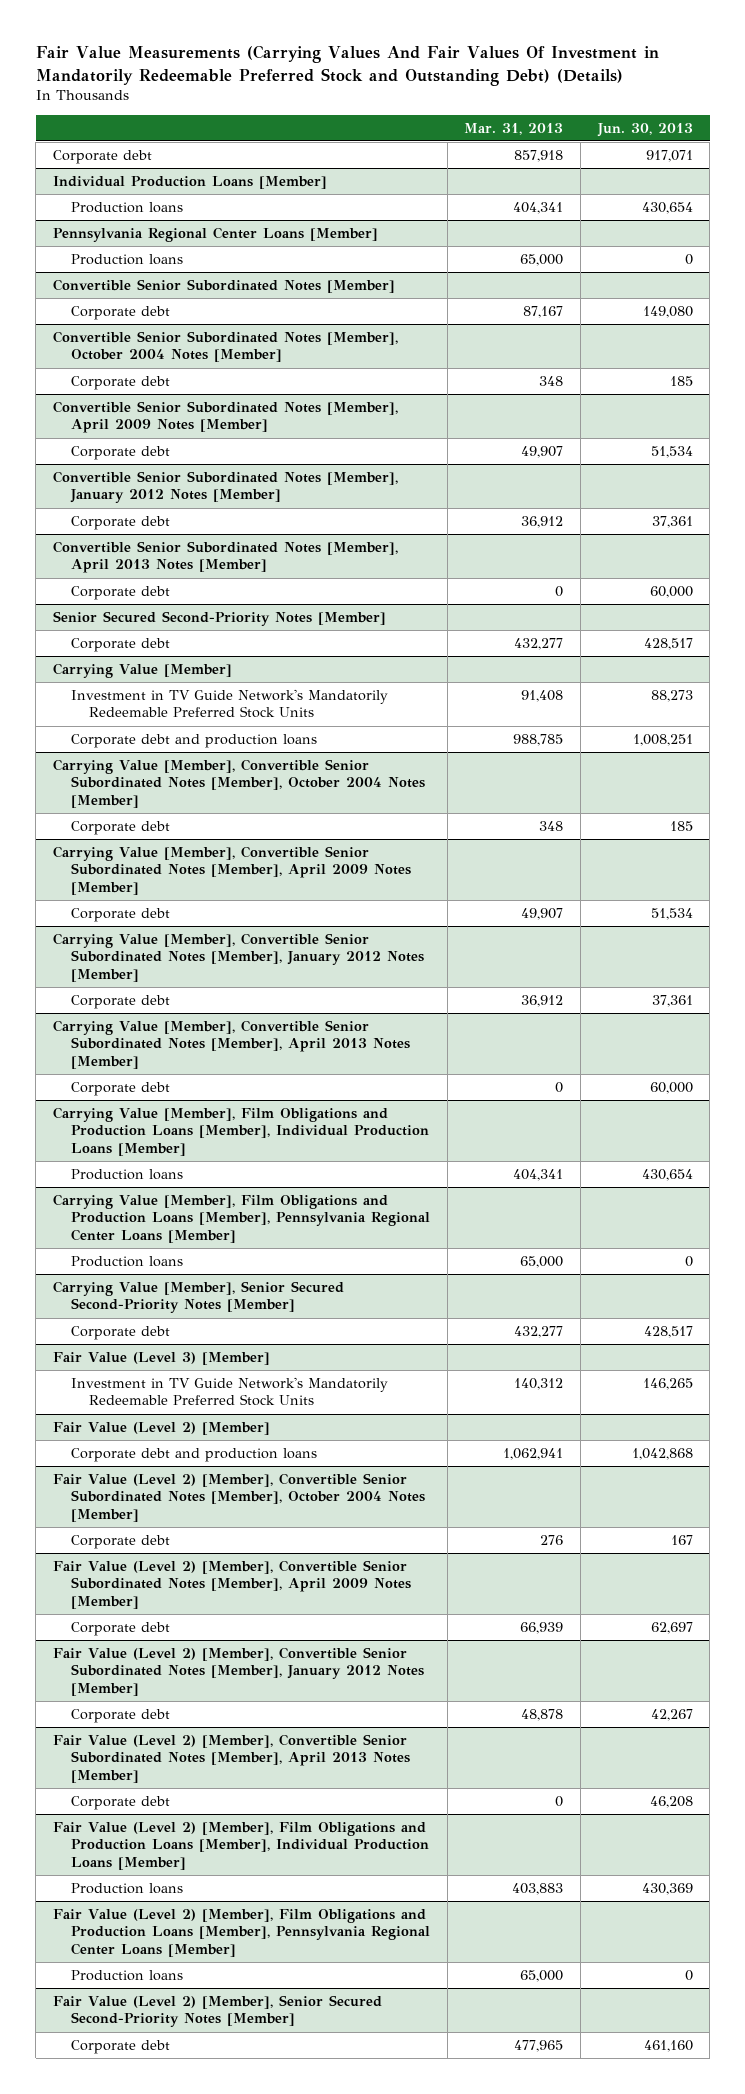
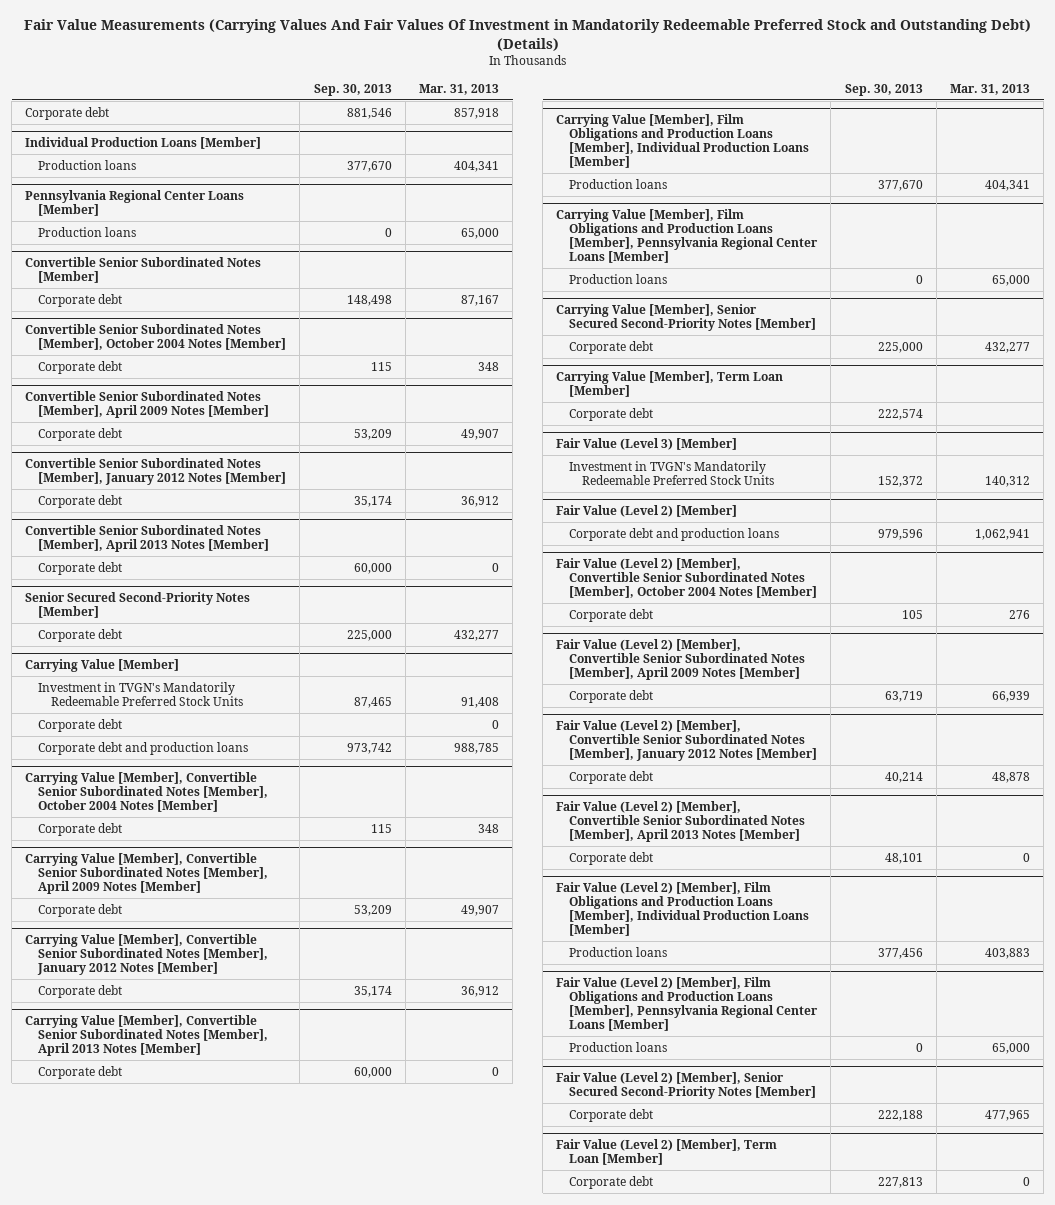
- | Mar. 31, 2013 | Jun. 30, 2013
+ | Sep. 30, 2013 | Mar. 31, 2013
@ Carrying Value [Member]
- Investment in TV Guide Network's Mandatorily Redeemable Preferred Stock Units | 91,408 | 88,273
+ Investment in TVGN's Mandatorily Redeemable Preferred Stock Units | 87,465 | 91,408
+ Corporate debt | | 0
+ Carrying Value [Member], Term Loan [Member]
+ Corporate debt | 222,574 |
@ Fair Value (Level 3) [Member]
- Investment in TV Guide Network's Mandatorily Redeemable Preferred Stock Units | 140,312 | 146,265
+ Investment in TVGN's Mandatorily Redeemable Preferred Stock Units | 152,372 | 140,312
+ Fair Value (Level 2) [Member], Term Loan [Member]
+ Corporate debt | 227,813 | 0

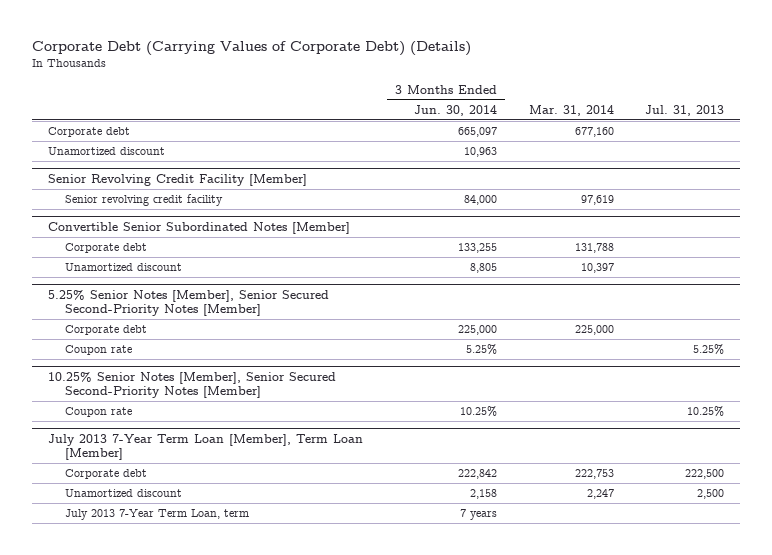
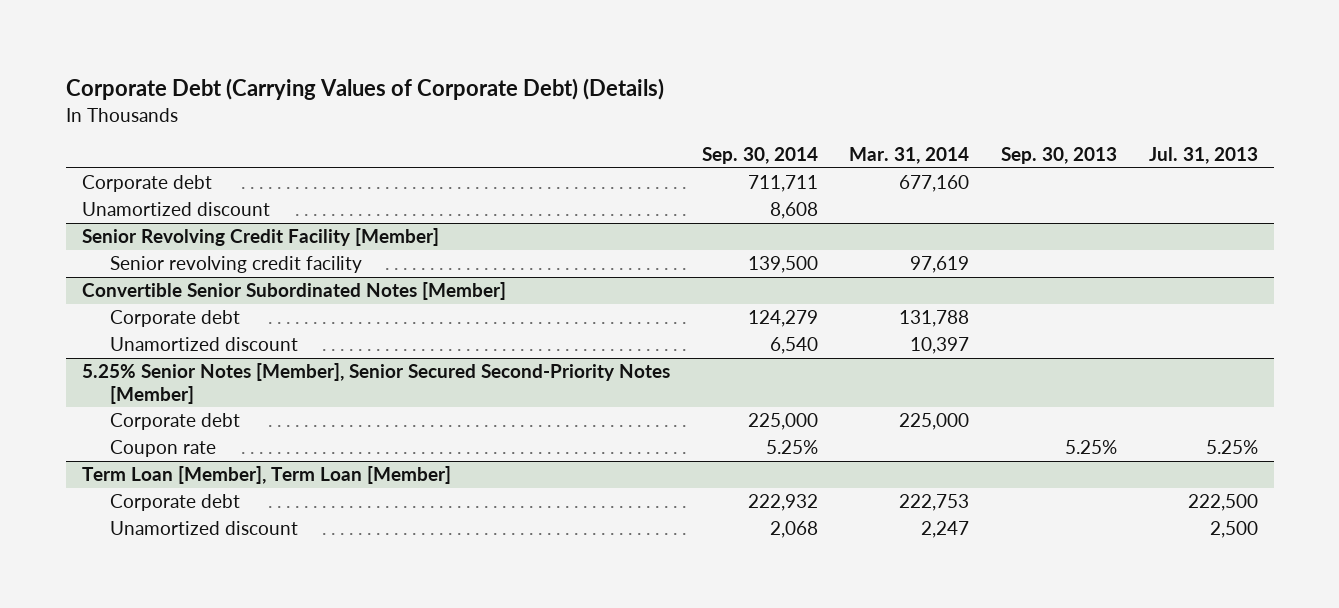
- | 3 Months Ended Jun. 30, 2014 | Mar. 31, 2014 | Jul. 31, 2013
+ | Sep. 30, 2014 | Mar. 31, 2014 | Sep. 30, 2013 | Jul. 31, 2013
- 10.25% Senior Notes [Member], Senior Secured Second-Priority Notes [Member]
- Coupon rate | 10.25% | | 10.25%
- July 2013 7-Year Term Loan [Member], Term Loan [Member]
+ Term Loan [Member], Term Loan [Member]
- July 2013 7-Year Term Loan, term | 7 years | |

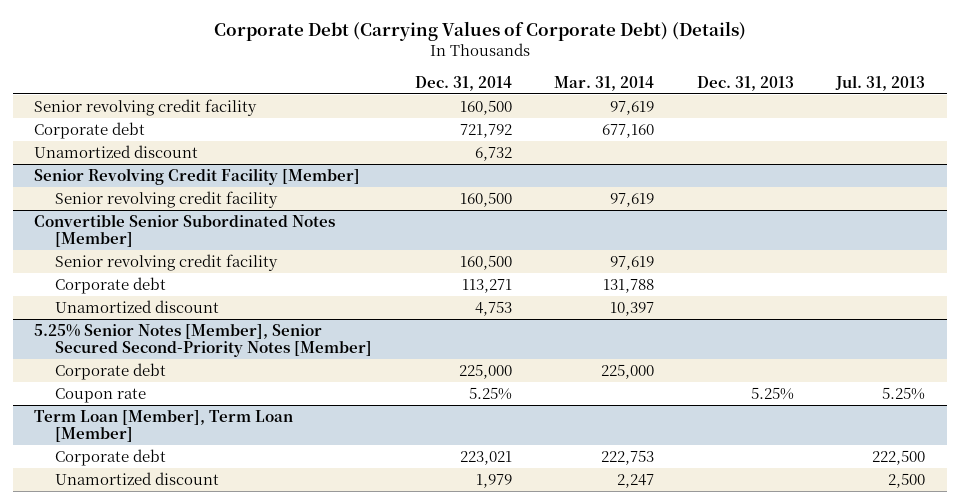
- | Sep. 30, 2014 | Mar. 31, 2014 | Sep. 30, 2013 | Jul. 31, 2013
+ | Dec. 31, 2014 | Mar. 31, 2014 | Dec. 31, 2013 | Jul. 31, 2013
+ Senior revolving credit facility | 160,500 | 97,619 | |
@ Convertible Senior Subordinated Notes [Member]
+ Senior revolving credit facility | 160,500 | 97,619 | |

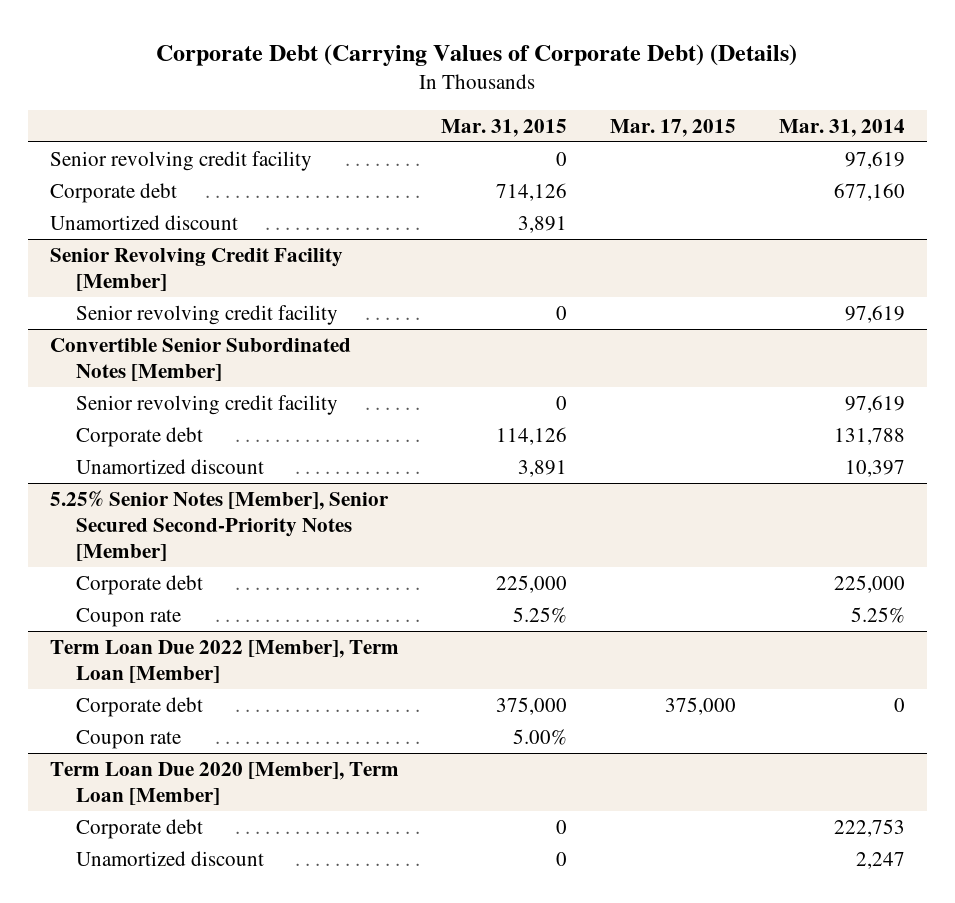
- | Dec. 31, 2014 | Mar. 31, 2014 | Dec. 31, 2013 | Jul. 31, 2013
+ | Mar. 31, 2015 | Mar. 17, 2015 | Mar. 31, 2014
@ 5.25% Senior Notes [Member], Senior Secured Second-Priority Notes [Member]
+ Coupon rate | 5.25% | | 5.25%
+ Term Loan Due 2022 [Member], Term Loan [Member]
+ Corporate debt | 375,000 | 375,000 | 0
- Term Loan [Member], Term Loan [Member]
+ Term Loan Due 2020 [Member], Term Loan [Member]

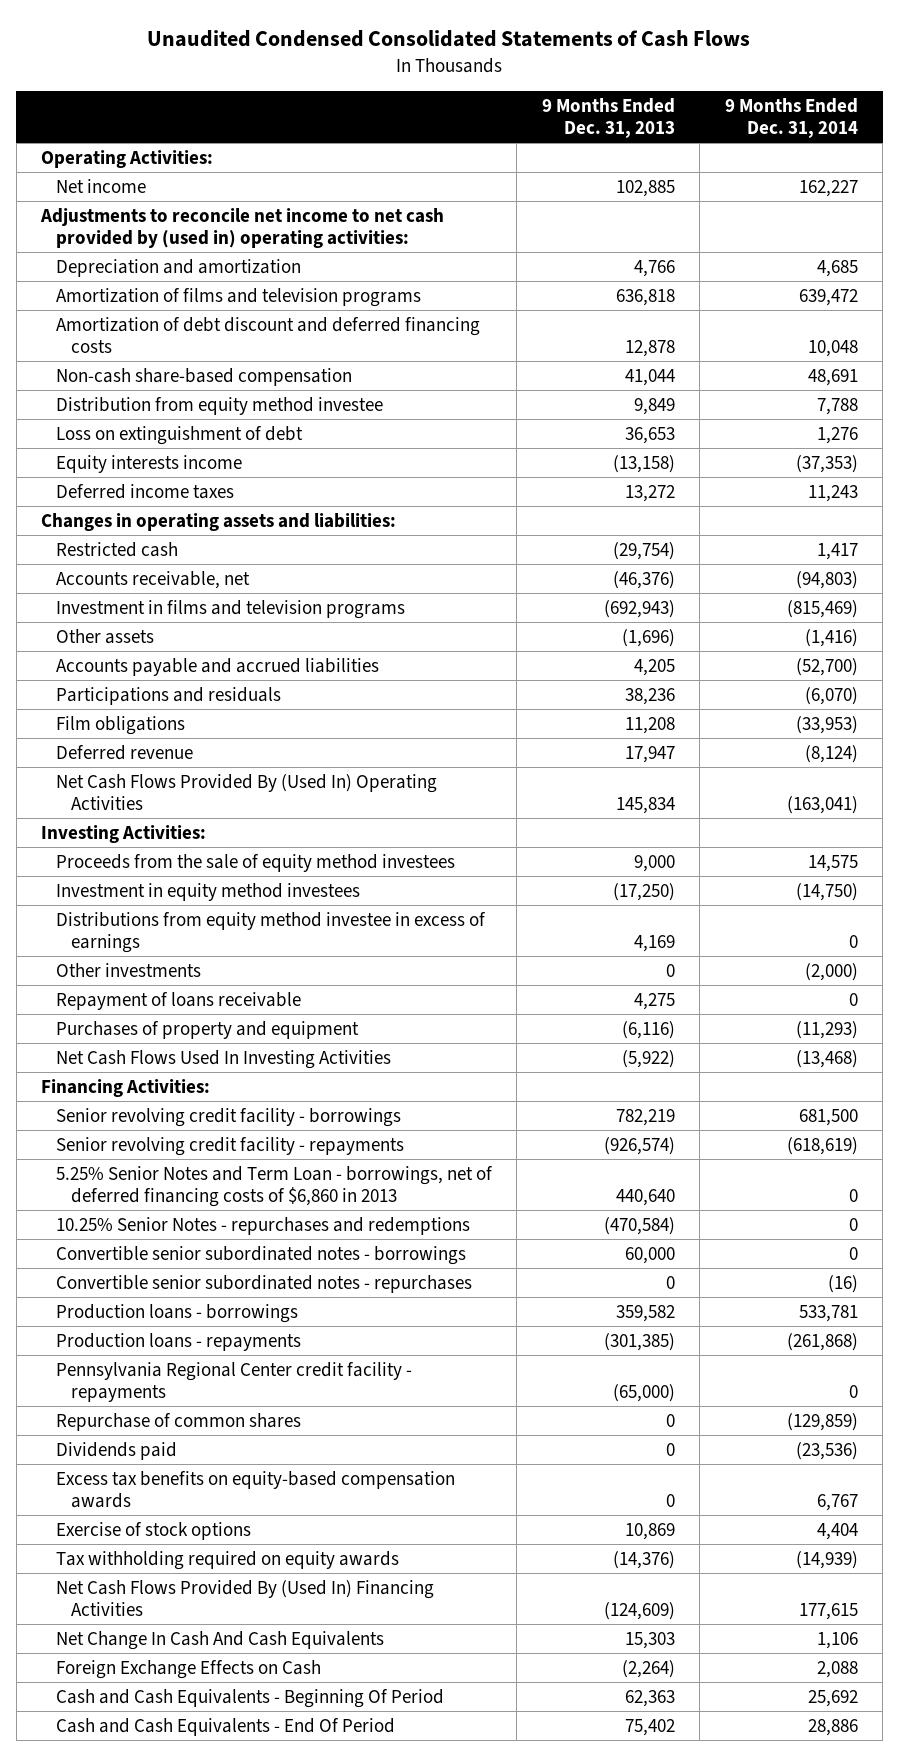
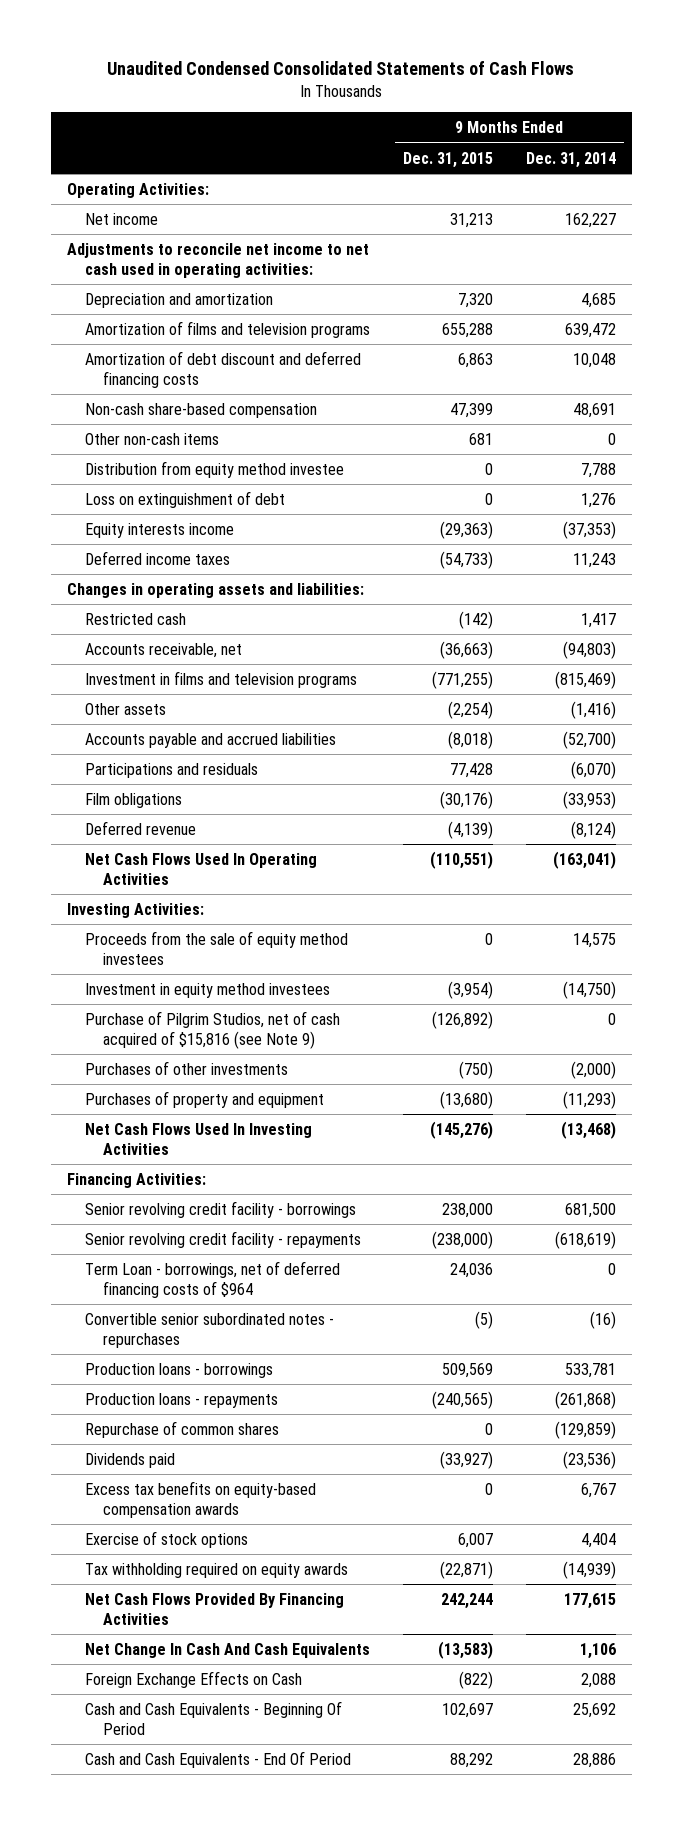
- | 9 Months Ended Dec. 31, 2013 | 9 Months Ended Dec. 31, 2014
+ | 9 Months Ended Dec. 31, 2015 | 9 Months Ended Dec. 31, 2014
- Adjustments to reconcile net income to net cash provided by (used in) operating activities:
+ Adjustments to reconcile net income to net cash used in operating activities:
+ Other non-cash items | 681 | 0
- Net Cash Flows Provided By (Used In) Operating Activities | 145,834 | (163,041)
+ Net Cash Flows Used In Operating Activities | (110,551) | (163,041)
- Distributions from equity method investee in excess of earnings | 4,169 | 0
- Other investments | 0 | (2,000)
- Repayment of loans receivable | 4,275 | 0
+ Purchase of Pilgrim Studios, net of cash acquired of $15,816 (see Note 9) | (126,892) | 0
+ Purchases of other investments | (750) | (2,000)
- 5.25% Senior Notes and Term Loan - borrowings, net of deferred financing costs of $6,860 in 2013 | 440,640 | 0
- 10.25% Senior Notes - repurchases and redemptions | (470,584) | 0
- Convertible senior subordinated notes - borrowings | 60,000 | 0
+ Term Loan - borrowings, net of deferred financing costs of $964 | 24,036 | 0
- Pennsylvania Regional Center credit facility - repayments | (65,000) | 0
- Net Cash Flows Provided By (Used In) Financing Activities | (124,609) | 177,615
+ Net Cash Flows Provided By Financing Activities | 242,244 | 177,615

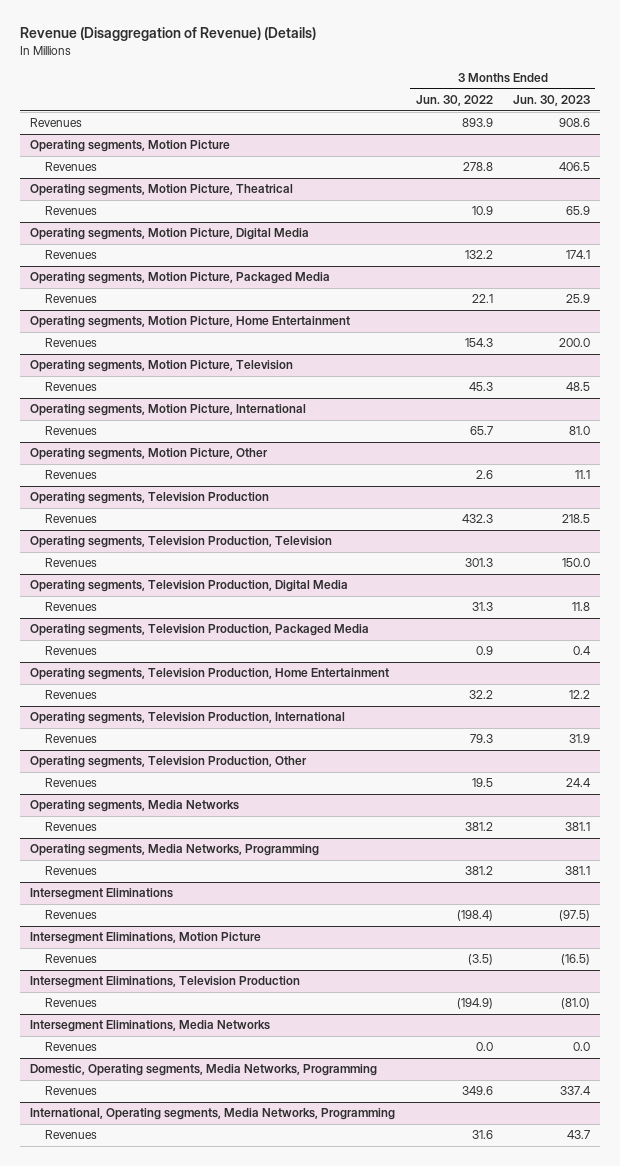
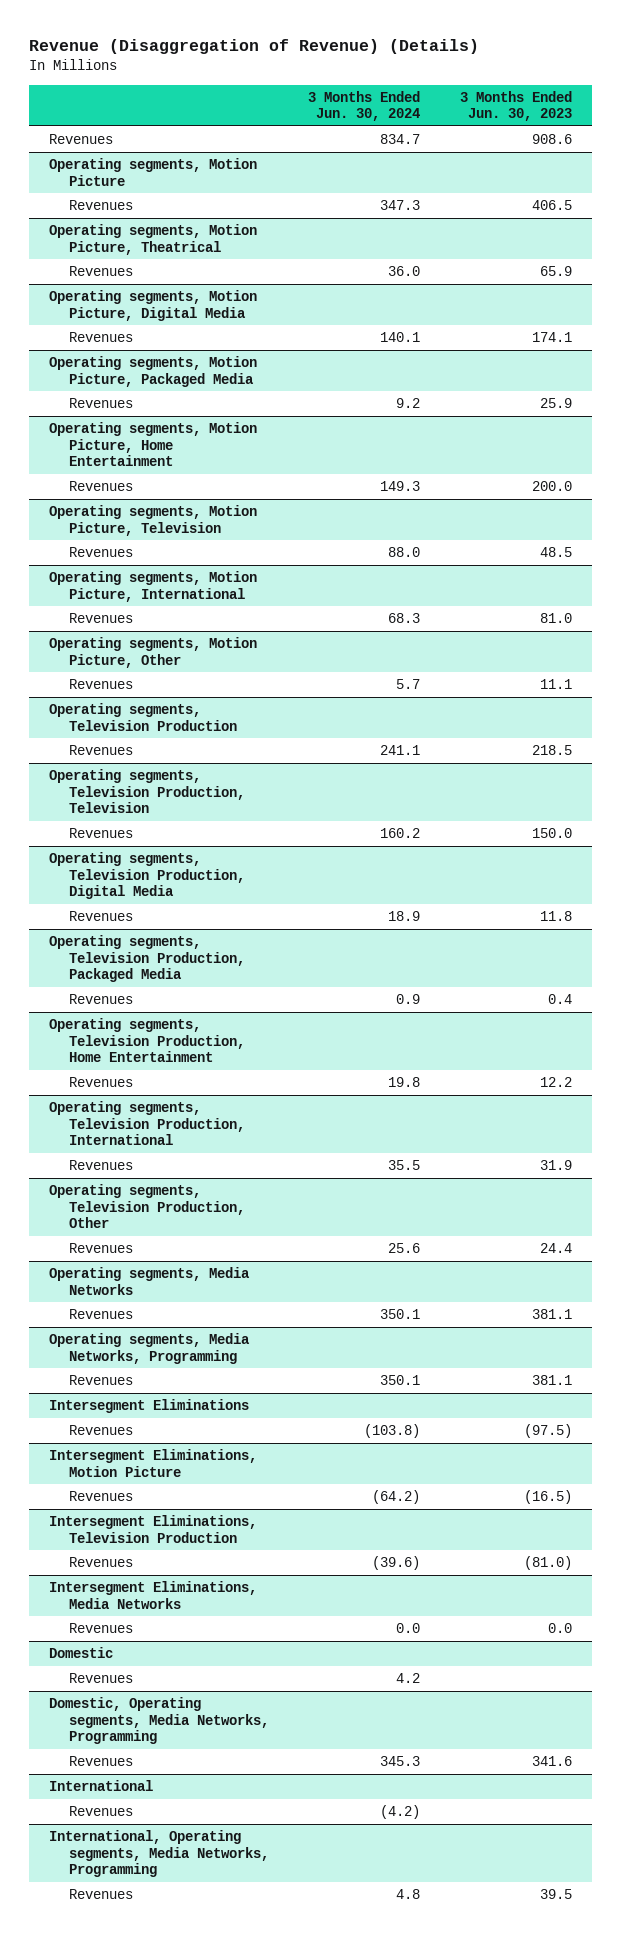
- | 3 Months Ended Jun. 30, 2022 | 3 Months Ended Jun. 30, 2023
+ | 3 Months Ended Jun. 30, 2024 | 3 Months Ended Jun. 30, 2023
+ Domestic
+ Revenues | 4.2 |
@ Domestic, Operating segments, Media Networks, Programming
- Revenues | 349.6 | 337.4
+ Revenues | 345.3 | 341.6
+ International
+ Revenues | (4.2) |
@ International, Operating segments, Media Networks, Programming
- Revenues | 31.6 | 43.7
+ Revenues | 4.8 | 39.5

